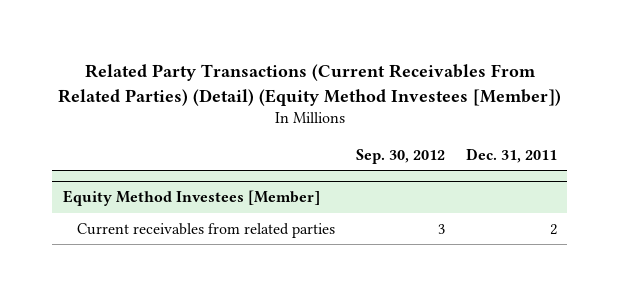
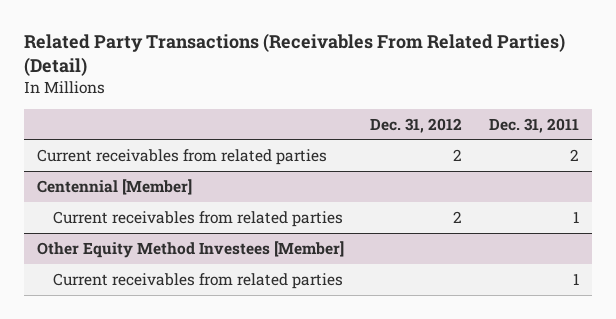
- Related Party Transactions (Current Receivables From Related Parties) (Detail) (Equity Method Investees [Member])
+ Related Party Transactions (Receivables From Related Parties) (Detail)
- | Sep. 30, 2012 | Dec. 31, 2011
+ | Dec. 31, 2012 | Dec. 31, 2011
- Equity Method Investees [Member]
+ Centennial [Member]
+ Current receivables from related parties | 2 | 1
+ Other Equity Method Investees [Member]
+ Current receivables from related parties | | 1

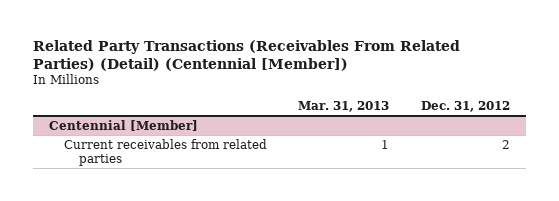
- Related Party Transactions (Receivables From Related Parties) (Detail)
+ Related Party Transactions (Receivables From Related Parties) (Detail) (Centennial [Member])
- | Dec. 31, 2012 | Dec. 31, 2011
+ | Mar. 31, 2013 | Dec. 31, 2012
- Current receivables from related parties | 2 | 2
- Other Equity Method Investees [Member]
- Current receivables from related parties | | 1

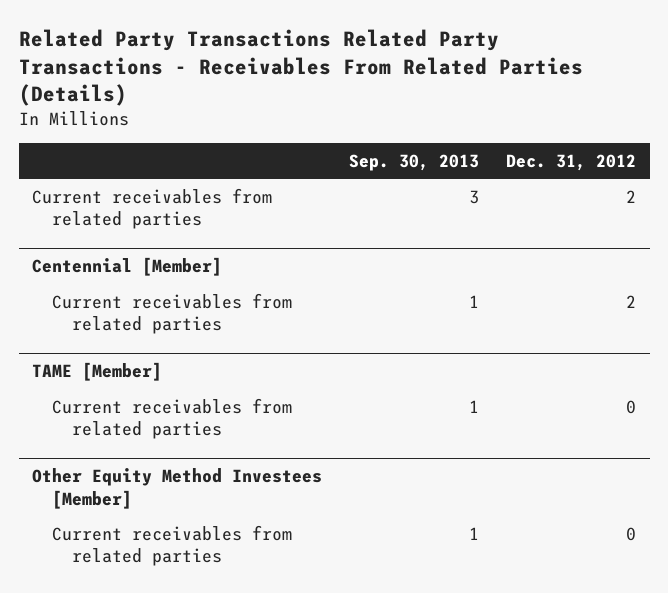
- Related Party Transactions (Receivables From Related Parties) (Detail) (Centennial [Member])
+ Related Party Transactions Related Party Transactions - Receivables From Related Parties (Details)
- | Mar. 31, 2013 | Dec. 31, 2012
+ | Sep. 30, 2013 | Dec. 31, 2012
+ Current receivables from related parties | 3 | 2
+ TAME [Member]
+ Current receivables from related parties | 1 | 0
+ Other Equity Method Investees [Member]
+ Current receivables from related parties | 1 | 0

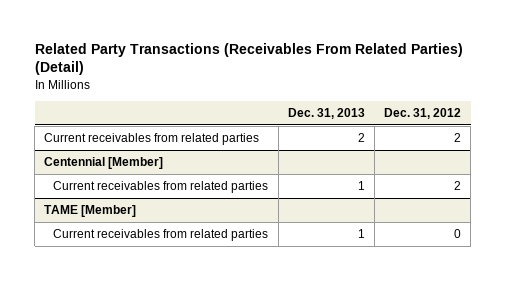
- Related Party Transactions Related Party Transactions - Receivables From Related Parties (Details)
+ Related Party Transactions (Receivables From Related Parties) (Detail)
- | Sep. 30, 2013 | Dec. 31, 2012
+ | Dec. 31, 2013 | Dec. 31, 2012
- Other Equity Method Investees [Member]
- Current receivables from related parties | 1 | 0

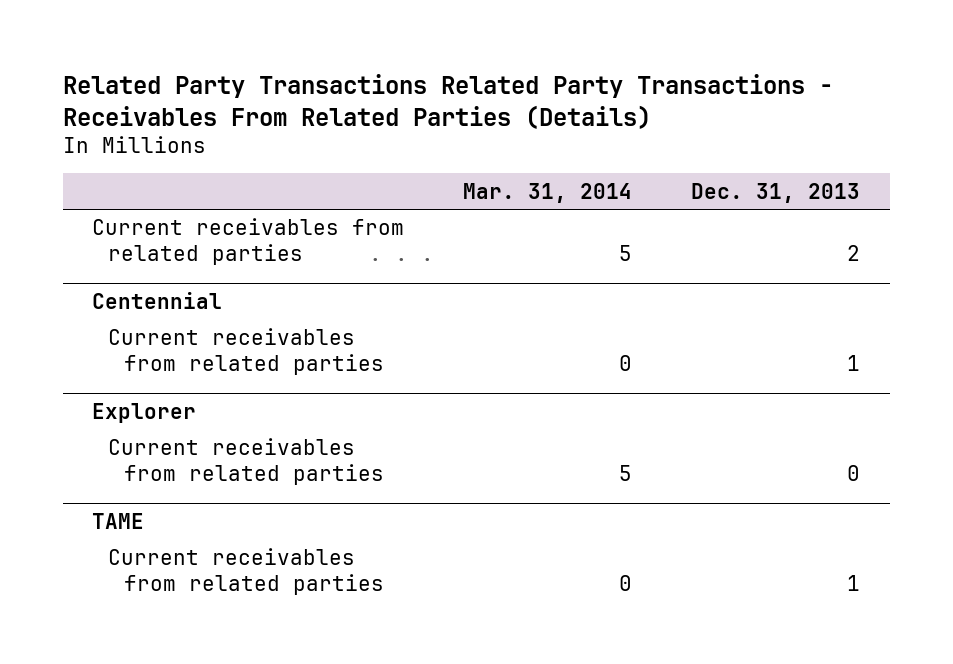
- Related Party Transactions (Receivables From Related Parties) (Detail)
+ Related Party Transactions Related Party Transactions - Receivables From Related Parties (Details)
- | Dec. 31, 2013 | Dec. 31, 2012
+ | Mar. 31, 2014 | Dec. 31, 2013
- Centennial [Member]
+ Centennial
- TAME [Member]
+ Explorer
+ Current receivables from related parties | 5 | 0
+ TAME

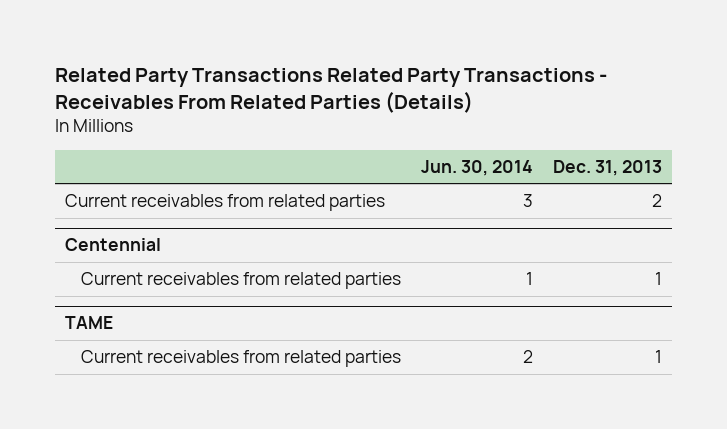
- | Mar. 31, 2014 | Dec. 31, 2013
+ | Jun. 30, 2014 | Dec. 31, 2013
- Explorer
- Current receivables from related parties | 5 | 0

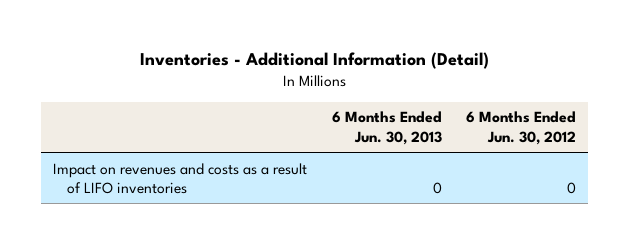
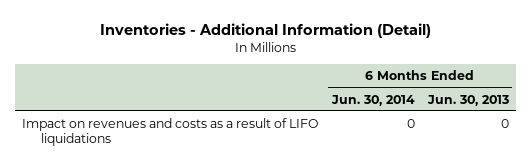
- | 6 Months Ended Jun. 30, 2013 | 6 Months Ended Jun. 30, 2012
+ | 6 Months Ended Jun. 30, 2014 | 6 Months Ended Jun. 30, 2013
- Impact on revenues and costs as a result of LIFO inventories | 0 | 0
+ Impact on revenues and costs as a result of LIFO liquidations | 0 | 0

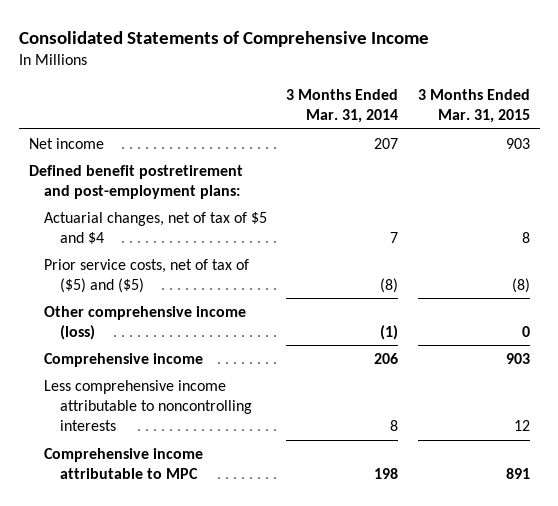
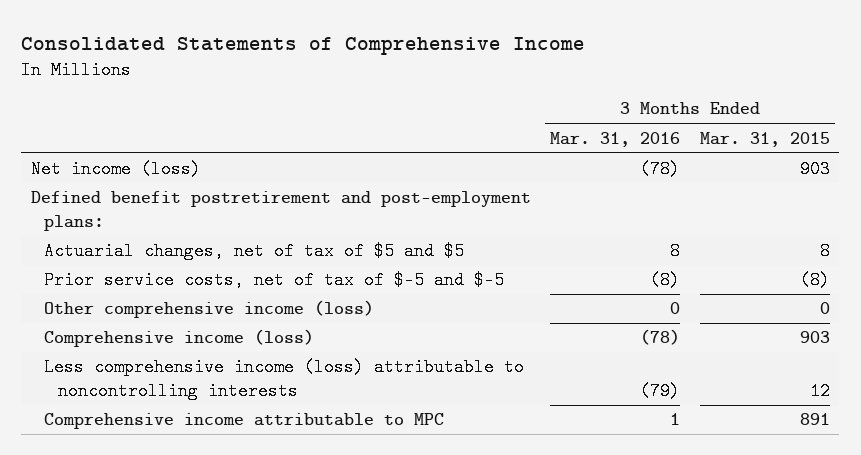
- | 3 Months Ended Mar. 31, 2014 | 3 Months Ended Mar. 31, 2015
+ | 3 Months Ended Mar. 31, 2016 | 3 Months Ended Mar. 31, 2015
- Net income | 207 | 903
+ Net income (loss) | (78) | 903
- Actuarial changes, net of tax of $5 and $4 | 7 | 8
- Prior service costs, net of tax of ($5) and ($5) | (8) | (8)
+ Actuarial changes, net of tax of $5 and $5 | 8 | 8
+ Prior service costs, net of tax of $-5 and $-5 | (8) | (8)
- Comprehensive income | 206 | 903
- Less comprehensive income attributable to noncontrolling interests | 8 | 12
+ Comprehensive income (loss) | (78) | 903
+ Less comprehensive income (loss) attributable to noncontrolling interests | (79) | 12

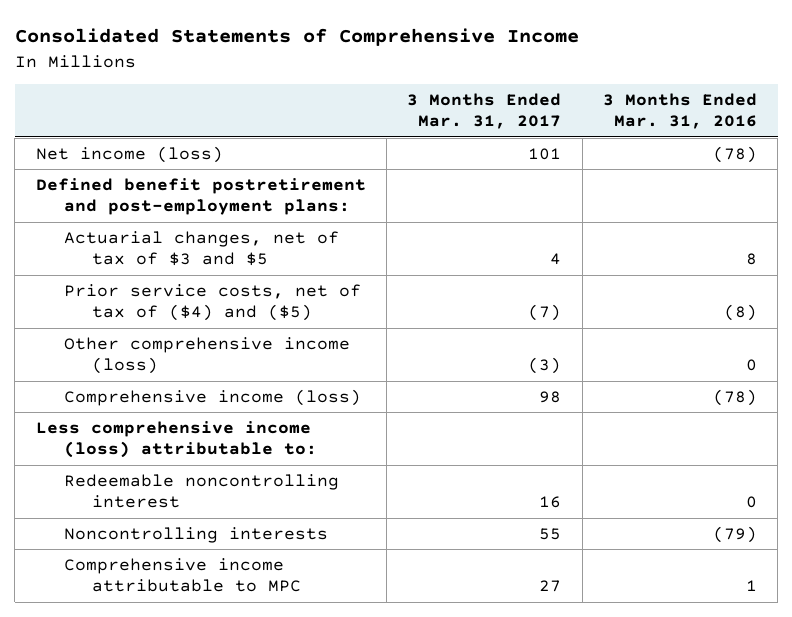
- | 3 Months Ended Mar. 31, 2016 | 3 Months Ended Mar. 31, 2015
+ | 3 Months Ended Mar. 31, 2017 | 3 Months Ended Mar. 31, 2016
- Actuarial changes, net of tax of $5 and $5 | 8 | 8
- Prior service costs, net of tax of $-5 and $-5 | (8) | (8)
+ Actuarial changes, net of tax of $3 and $5 | 4 | 8
+ Prior service costs, net of tax of ($4) and ($5) | (7) | (8)
- Less comprehensive income (loss) attributable to noncontrolling interests | (79) | 12
+ Less comprehensive income (loss) attributable to:
+ Redeemable noncontrolling interest | 16 | 0
+ Noncontrolling interests | 55 | (79)

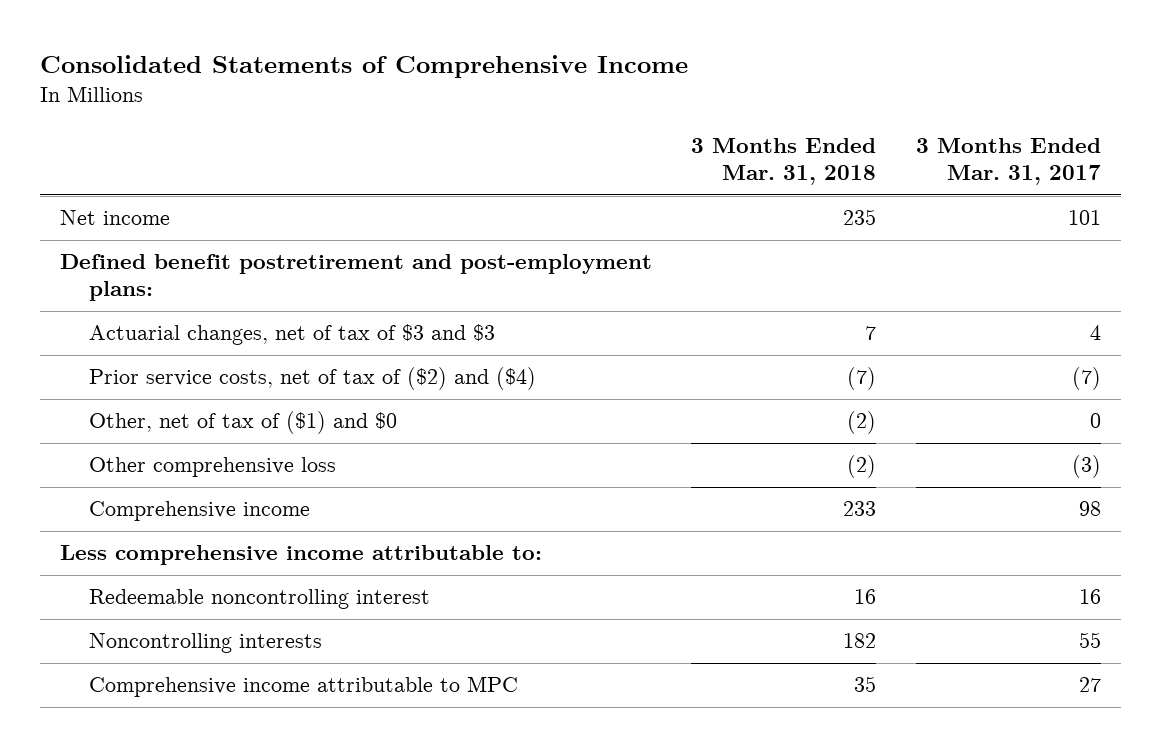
- | 3 Months Ended Mar. 31, 2017 | 3 Months Ended Mar. 31, 2016
+ | 3 Months Ended Mar. 31, 2018 | 3 Months Ended Mar. 31, 2017
- Net income (loss) | 101 | (78)
+ Net income | 235 | 101
- Actuarial changes, net of tax of $3 and $5 | 4 | 8
- Prior service costs, net of tax of ($4) and ($5) | (7) | (8)
- Other comprehensive income (loss) | (3) | 0
- Comprehensive income (loss) | 98 | (78)
- Less comprehensive income (loss) attributable to:
+ Actuarial changes, net of tax of $3 and $3 | 7 | 4
+ Prior service costs, net of tax of ($2) and ($4) | (7) | (7)
+ Other, net of tax of ($1) and $0 | (2) | 0
+ Other comprehensive loss | (2) | (3)
+ Comprehensive income | 233 | 98
+ Less comprehensive income attributable to:

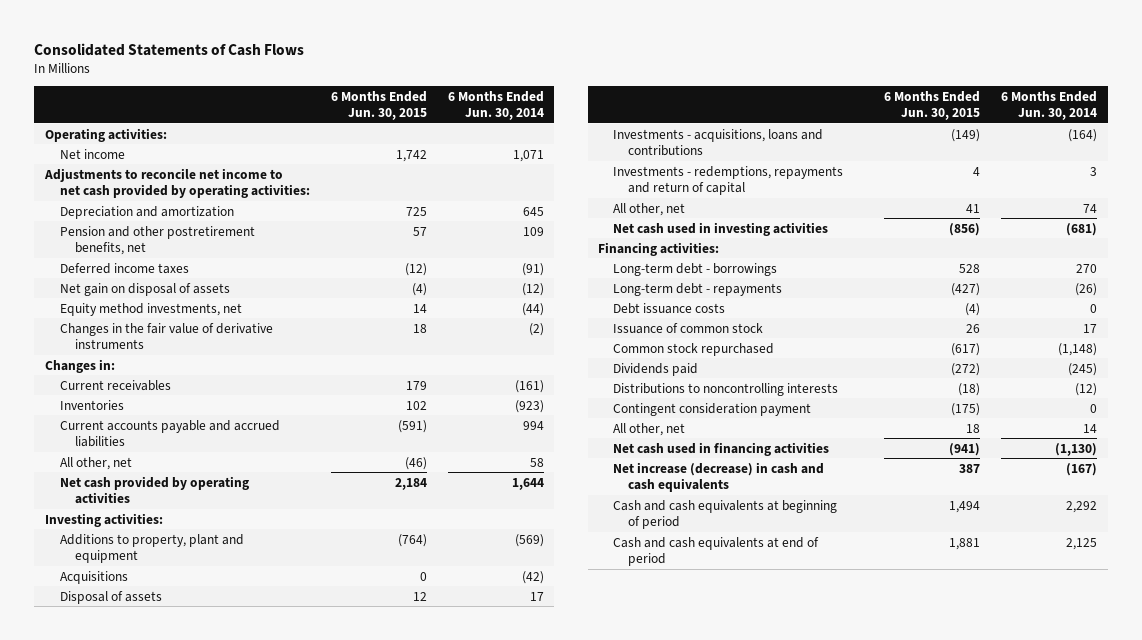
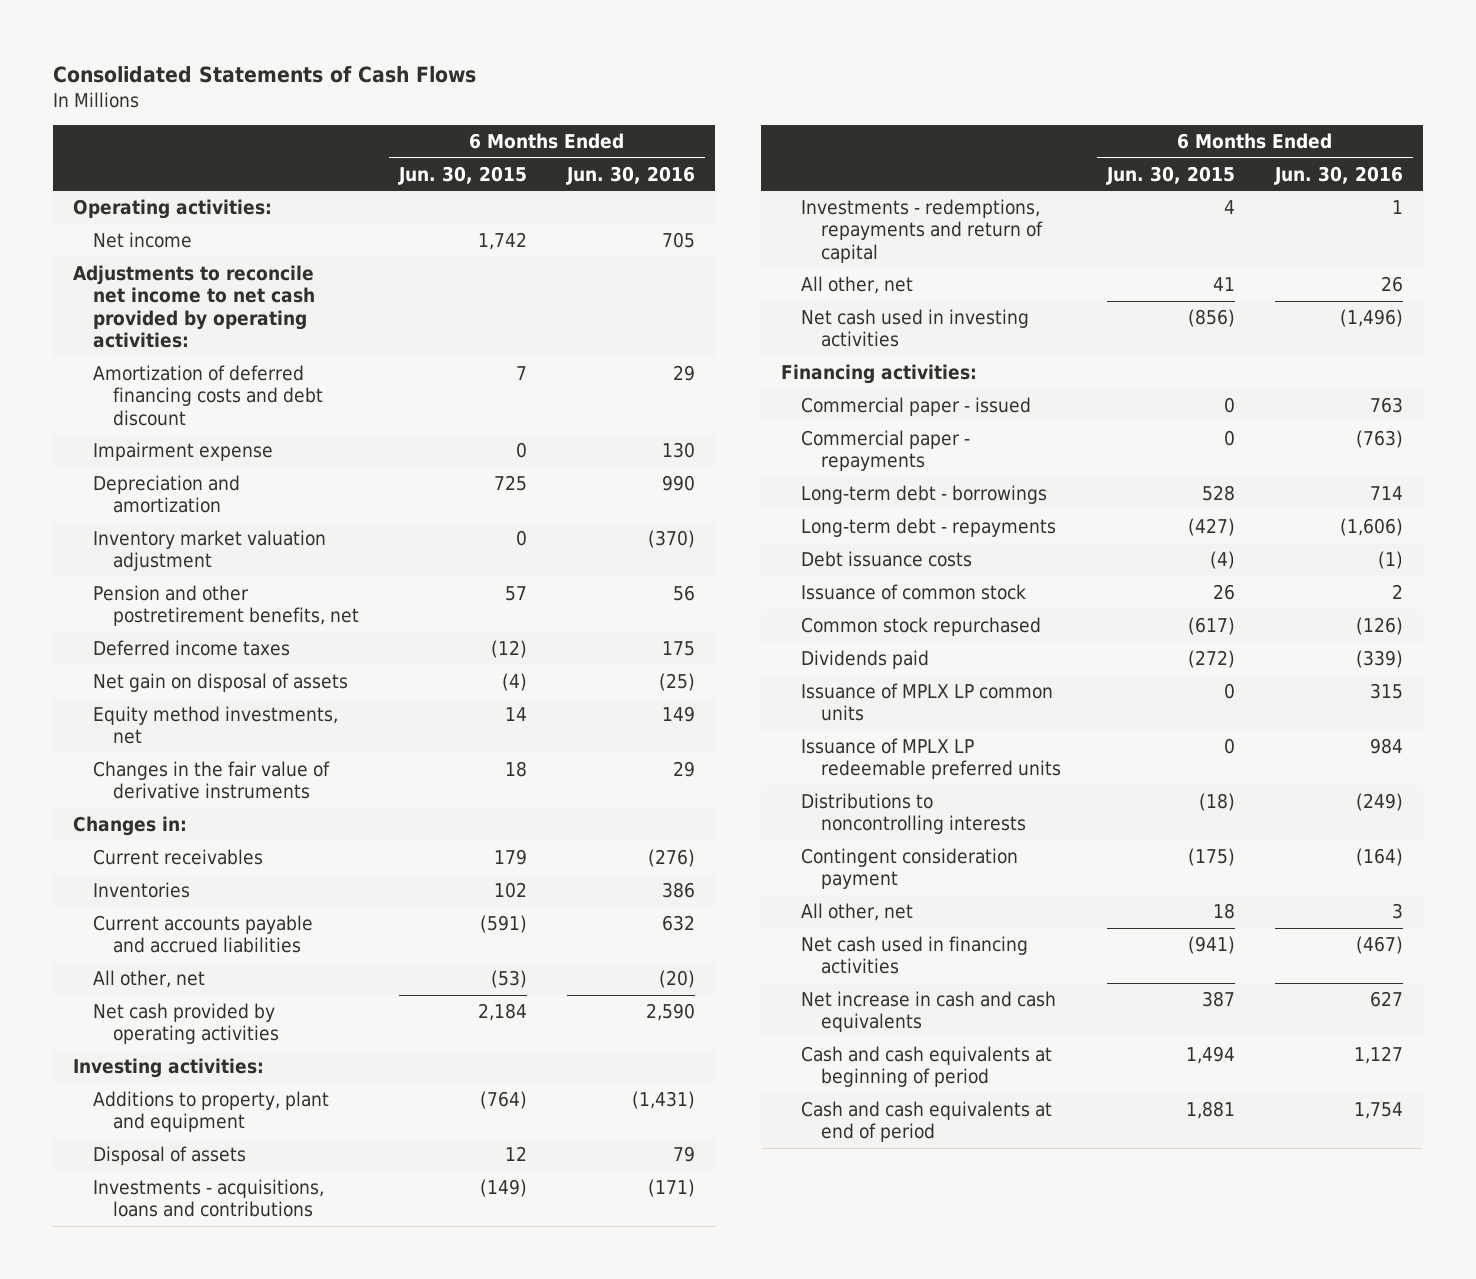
- | 6 Months Ended Jun. 30, 2015 | 6 Months Ended Jun. 30, 2014
+ | 6 Months Ended Jun. 30, 2015 | 6 Months Ended Jun. 30, 2016
+ Amortization of deferred financing costs and debt discount | 7 | 29
+ Impairment expense | 0 | 130
+ Inventory market valuation adjustment | 0 | (370)
- All other, net | (46) | 58
+ All other, net | (53) | (20)
- Acquisitions | 0 | (42)
+ Commercial paper - issued | 0 | 763
+ Commercial paper - repayments | 0 | (763)
+ Issuance of MPLX LP common units | 0 | 315
+ Issuance of MPLX LP redeemable preferred units | 0 | 984
- Net increase (decrease) in cash and cash equivalents | 387 | (167)
+ Net increase in cash and cash equivalents | 387 | 627

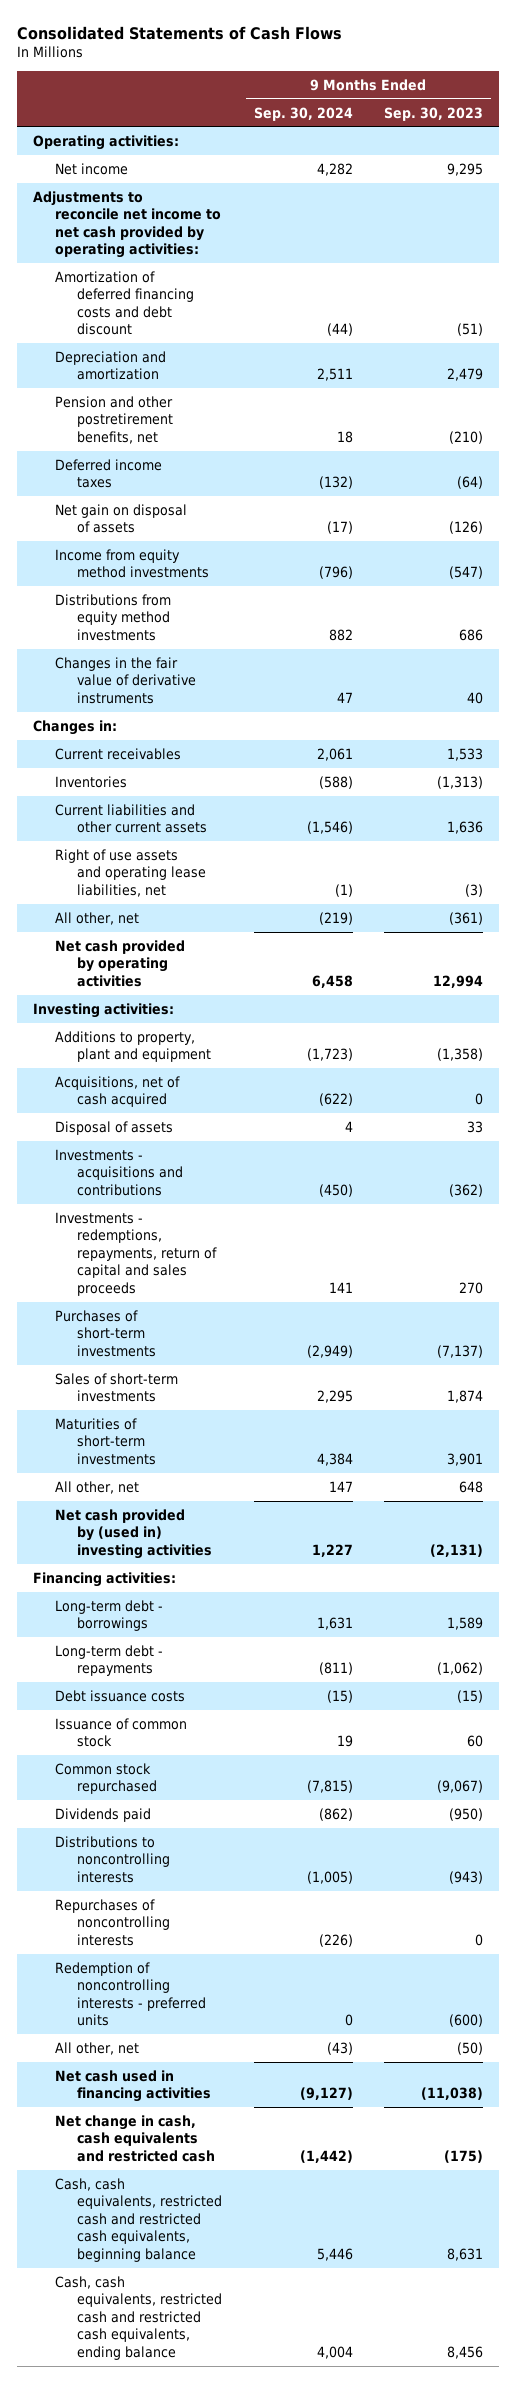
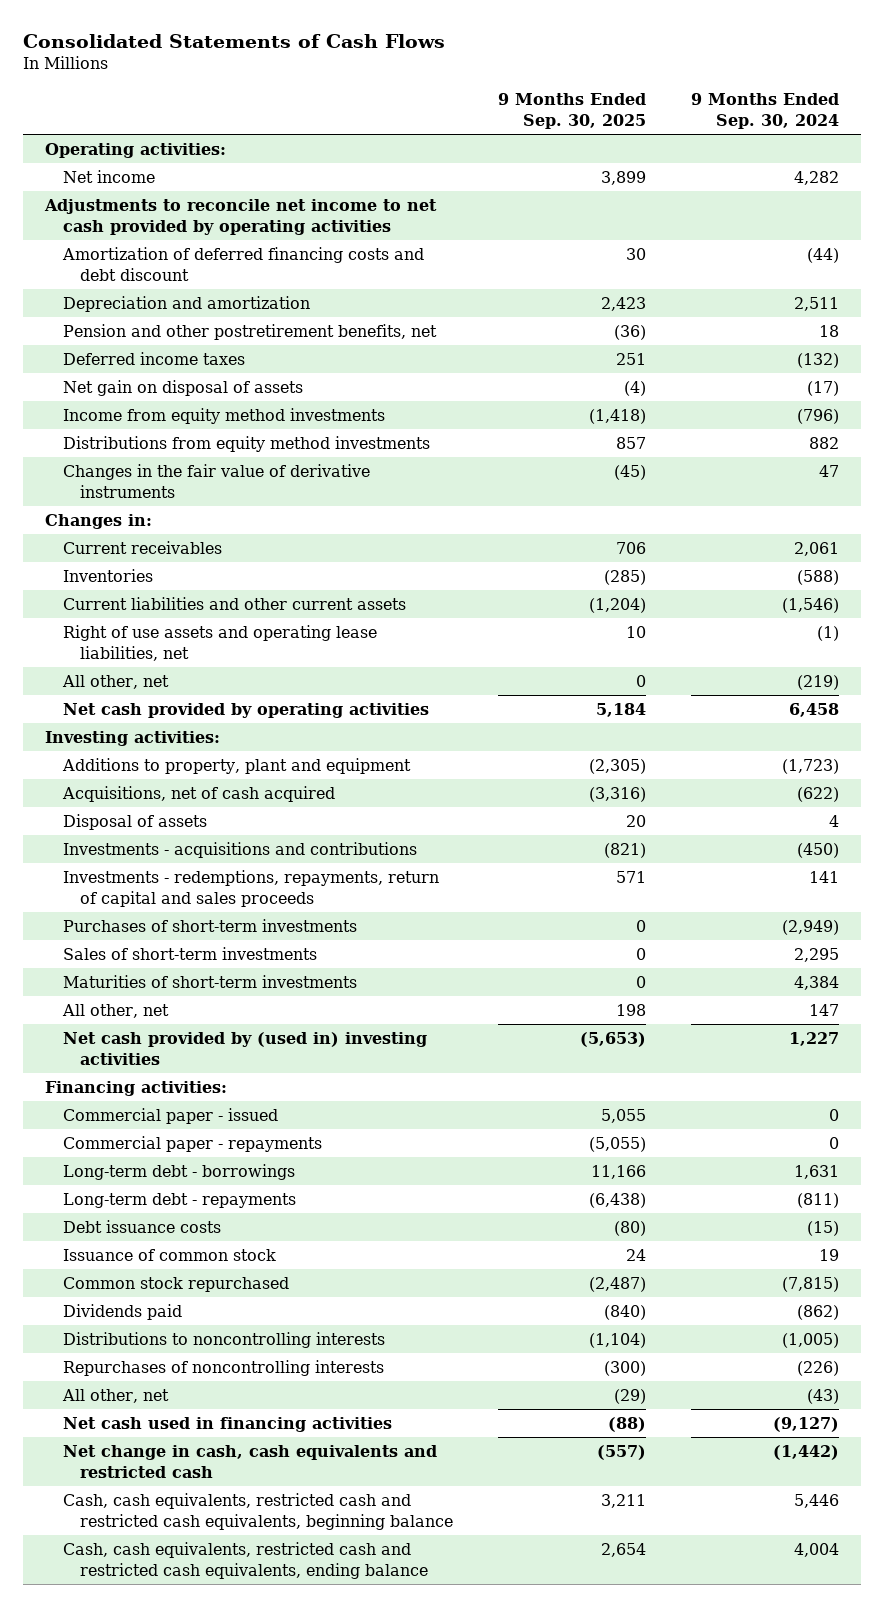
- | 9 Months Ended Sep. 30, 2024 | 9 Months Ended Sep. 30, 2023
+ | 9 Months Ended Sep. 30, 2025 | 9 Months Ended Sep. 30, 2024
- Adjustments to reconcile net income to net cash provided by operating activities:
+ Adjustments to reconcile net income to net cash provided by operating activities
+ Commercial paper - issued | 5,055 | 0
+ Commercial paper - repayments | (5,055) | 0
- Redemption of noncontrolling interests - preferred units | 0 | (600)

